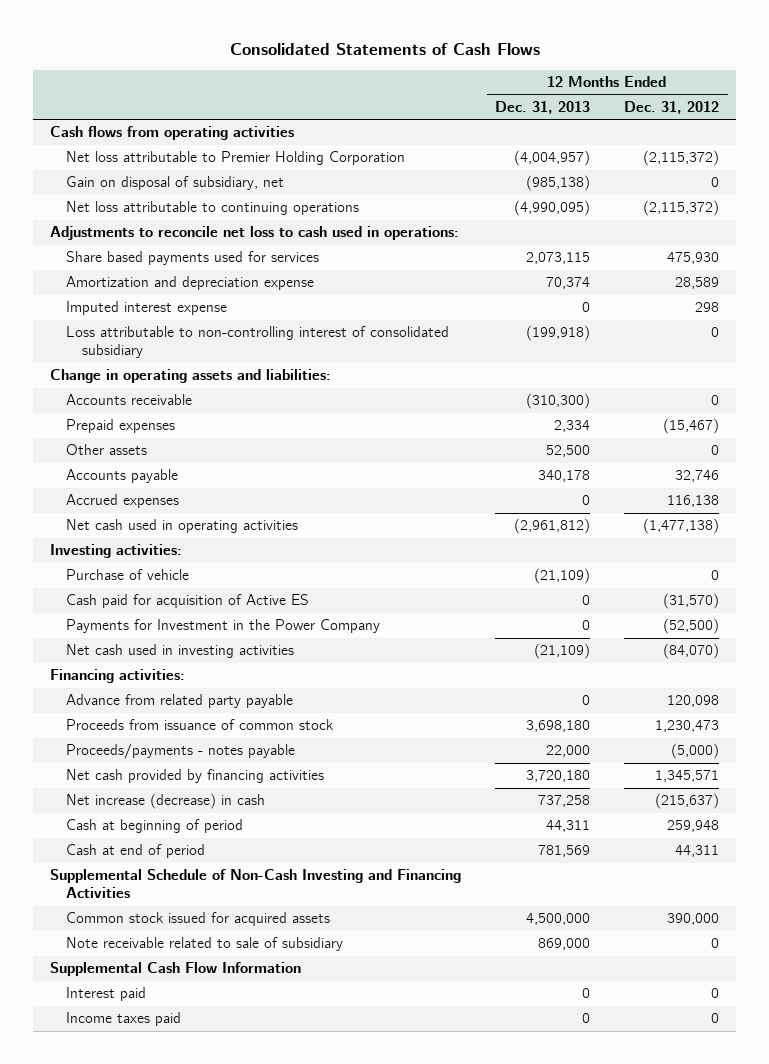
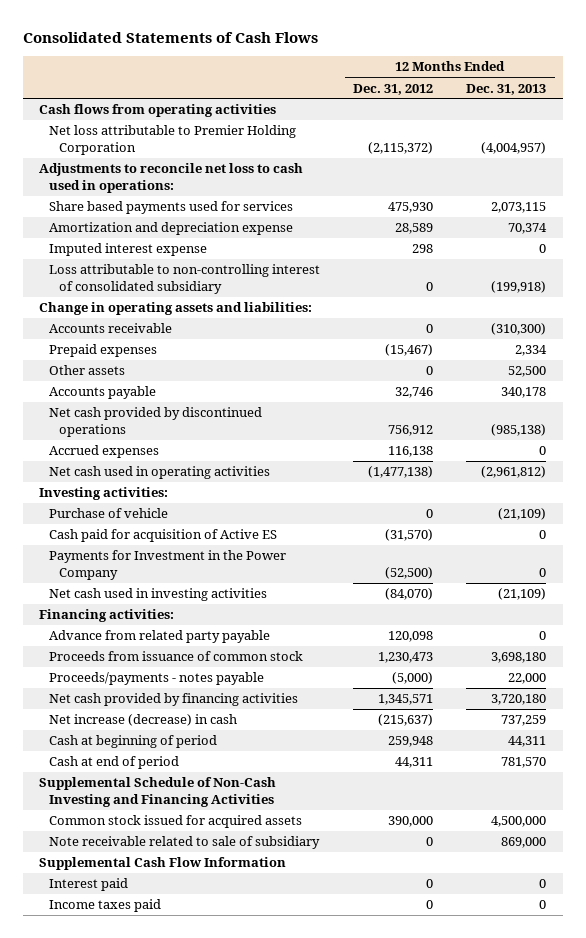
- | 12 Months Ended Dec. 31, 2013 | 12 Months Ended Dec. 31, 2012
+ | 12 Months Ended Dec. 31, 2012 | 12 Months Ended Dec. 31, 2013
- Gain on disposal of subsidiary, net | (985,138) | 0
- Net loss attributable to continuing operations | (4,990,095) | (2,115,372)
+ Net cash provided by discontinued operations | 756,912 | (985,138)
- Net increase (decrease) in cash | 737,258 | (215,637)
+ Net increase (decrease) in cash | (215,637) | 737,259
- Cash at end of period | 781,569 | 44,311
+ Cash at end of period | 44,311 | 781,570

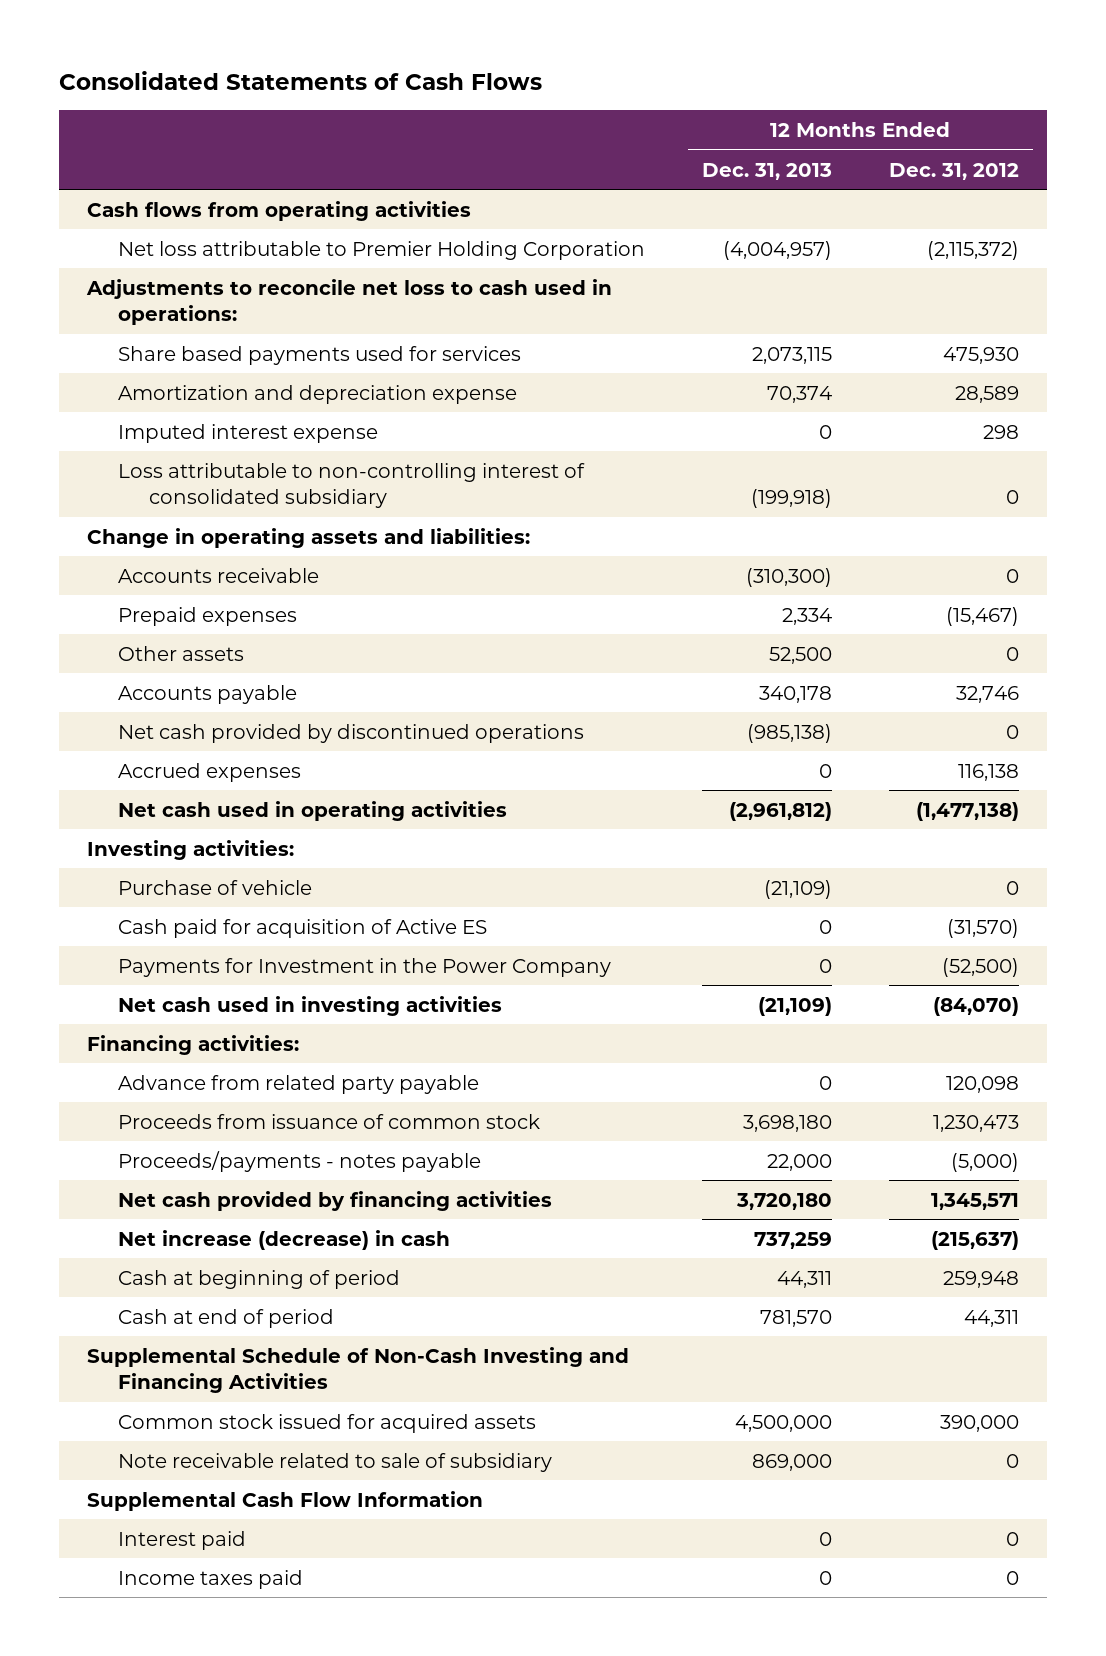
- | 12 Months Ended Dec. 31, 2012 | 12 Months Ended Dec. 31, 2013
+ | 12 Months Ended Dec. 31, 2013 | 12 Months Ended Dec. 31, 2012
- Net cash provided by discontinued operations | 756,912 | (985,138)
+ Net cash provided by discontinued operations | (985,138) | 0

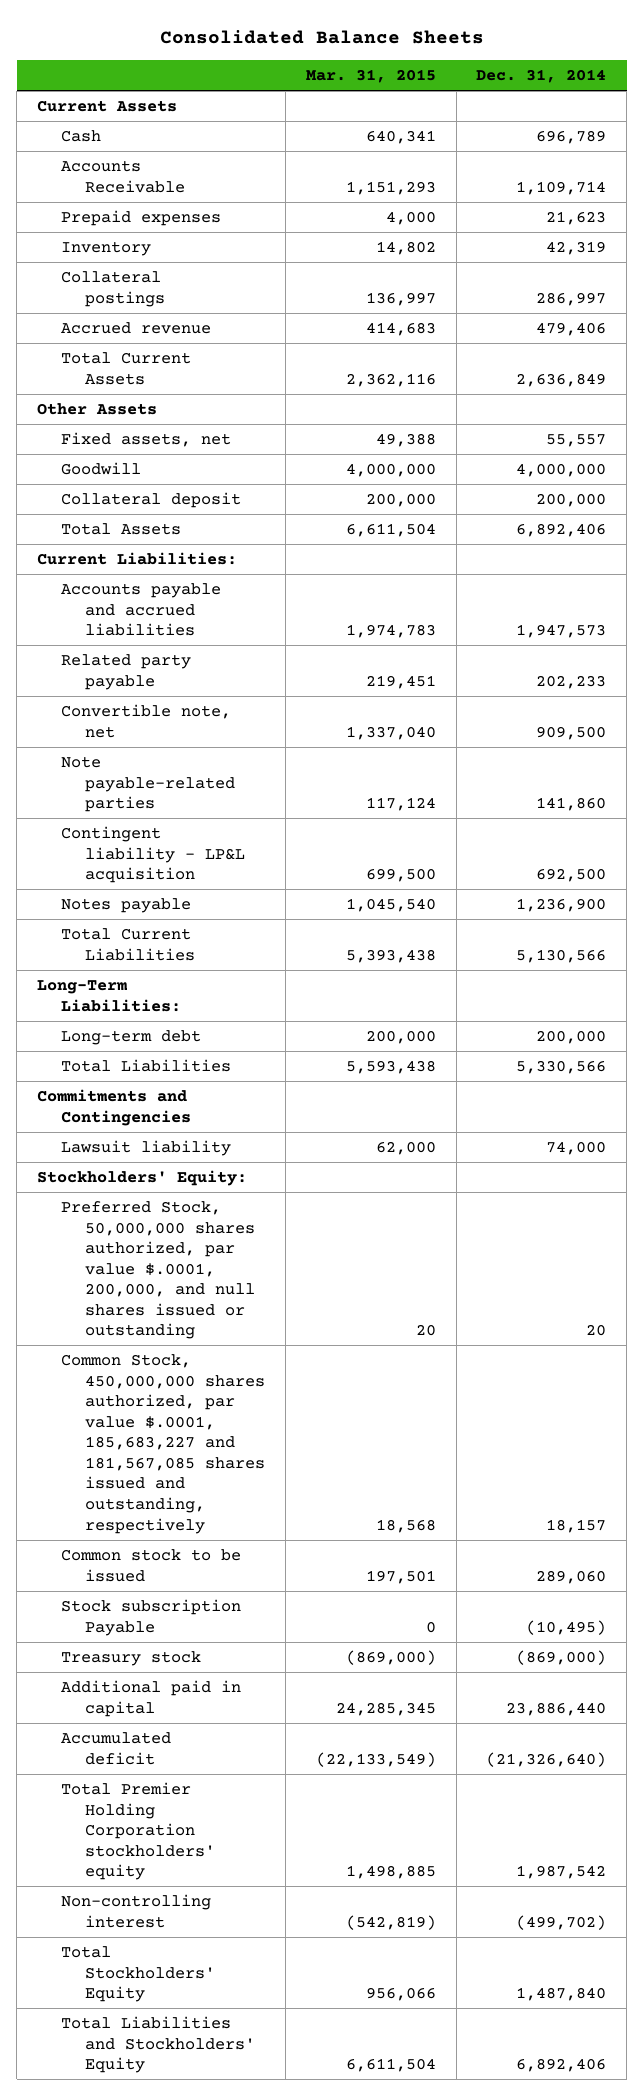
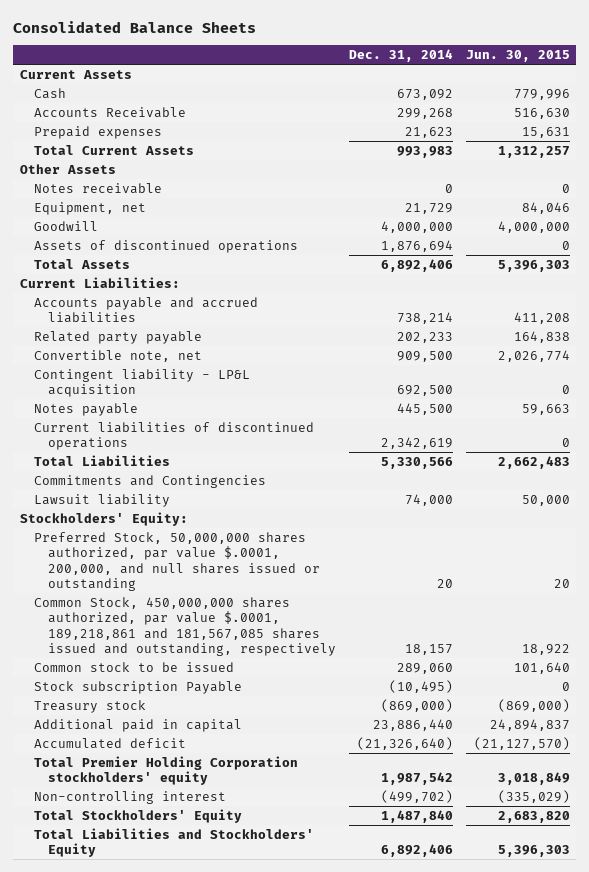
- | Mar. 31, 2015 | Dec. 31, 2014
+ | Dec. 31, 2014 | Jun. 30, 2015
- Cash | 640,341 | 696,789
- Accounts Receivable | 1,151,293 | 1,109,714
+ Cash | 673,092 | 779,996
+ Accounts Receivable | 299,268 | 516,630
- Inventory | 14,802 | 42,319
- Collateral postings | 136,997 | 286,997
- Accrued revenue | 414,683 | 479,406
- Total Current Assets | 2,362,116 | 2,636,849
+ Total Current Assets | 993,983 | 1,312,257
- Fixed assets, net | 49,388 | 55,557
+ Notes receivable | 0 | 0
+ Equipment, net | 21,729 | 84,046
- Collateral deposit | 200,000 | 200,000
+ Assets of discontinued operations | 1,876,694 | 0
- Accounts payable and accrued liabilities | 1,974,783 | 1,947,573
+ Accounts payable and accrued liabilities | 738,214 | 411,208
- Note payable-related parties | 117,124 | 141,860
- Notes payable | 1,045,540 | 1,236,900
- Total Current Liabilities | 5,393,438 | 5,130,566
- Long-Term Liabilities:
- Long-term debt | 200,000 | 200,000
+ Notes payable | 445,500 | 59,663
+ Current liabilities of discontinued operations | 2,342,619 | 0
- Common Stock, 450,000,000 shares authorized, par value $.0001, 185,683,227 and 181,567,085 shares issued and outstanding, respectively | 18,568 | 18,157
+ Common Stock, 450,000,000 shares authorized, par value $.0001, 189,218,861 and 181,567,085 shares issued and outstanding, respectively | 18,157 | 18,922

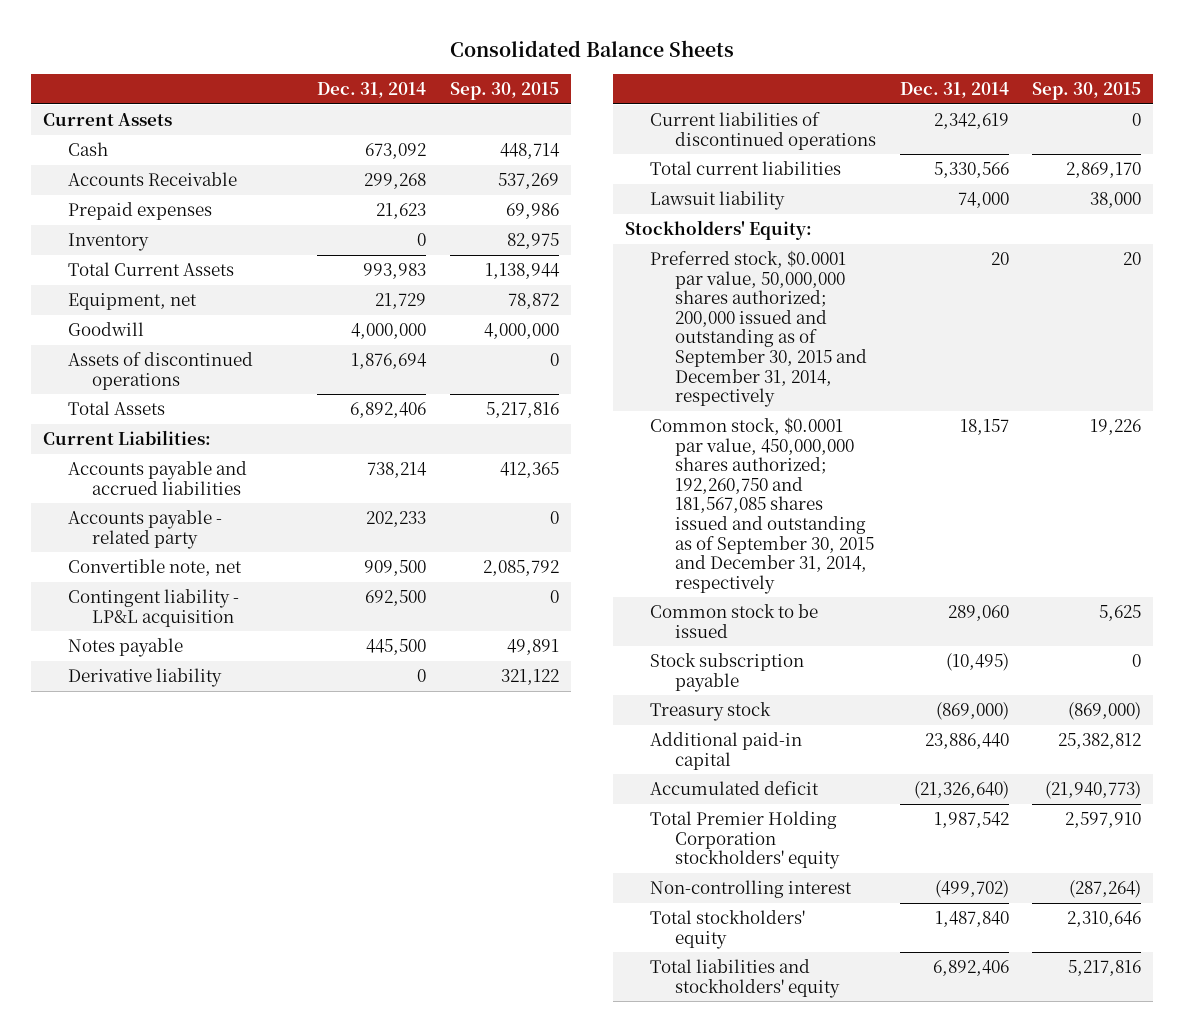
- | Dec. 31, 2014 | Jun. 30, 2015
+ | Dec. 31, 2014 | Sep. 30, 2015
+ Inventory | 0 | 82,975
- Other Assets
- Notes receivable | 0 | 0
- Related party payable | 202,233 | 164,838
+ Accounts payable - related party | 202,233 | 0
+ Derivative liability | 0 | 321,122
- Total Liabilities | 5,330,566 | 2,662,483
- Commitments and Contingencies
+ Total current liabilities | 5,330,566 | 2,869,170
- Preferred Stock, 50,000,000 shares authorized, par value $.0001, 200,000, and null shares issued or outstanding | 20 | 20
- Common Stock, 450,000,000 shares authorized, par value $.0001, 189,218,861 and 181,567,085 shares issued and outstanding, respectively | 18,157 | 18,922
+ Preferred stock, $0.0001 par value, 50,000,000 shares authorized; 200,000 issued and outstanding as of September 30, 2015 and December 31, 2014, respectively | 20 | 20
+ Common stock, $0.0001 par value, 450,000,000 shares authorized; 192,260,750 and 181,567,085 shares issued and outstanding as of September 30, 2015 and December 31, 2014, respectively | 18,157 | 19,226
- Stock subscription Payable | (10,495) | 0
+ Stock subscription payable | (10,495) | 0
- Additional paid in capital | 23,886,440 | 24,894,837
+ Additional paid-in capital | 23,886,440 | 25,382,812
- Total Stockholders' Equity | 1,487,840 | 2,683,820
- Total Liabilities and Stockholders' Equity | 6,892,406 | 5,396,303
+ Total stockholders' equity | 1,487,840 | 2,310,646
+ Total liabilities and stockholders' equity | 6,892,406 | 5,217,816

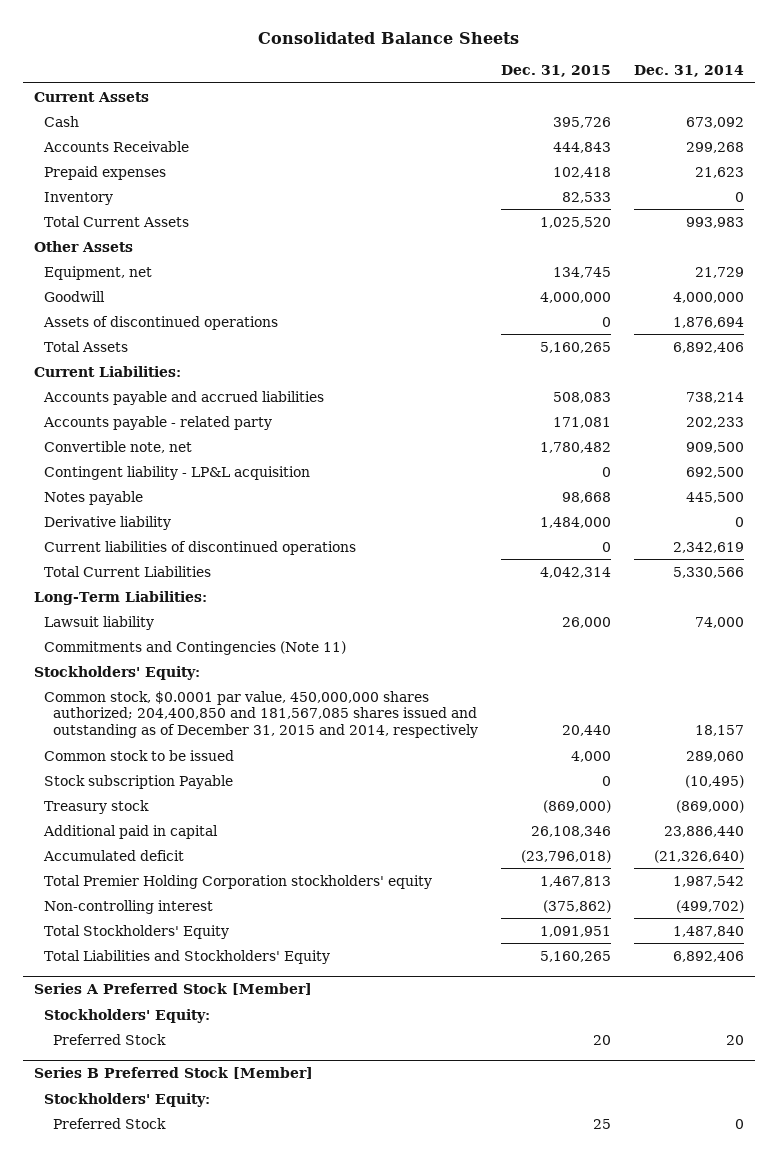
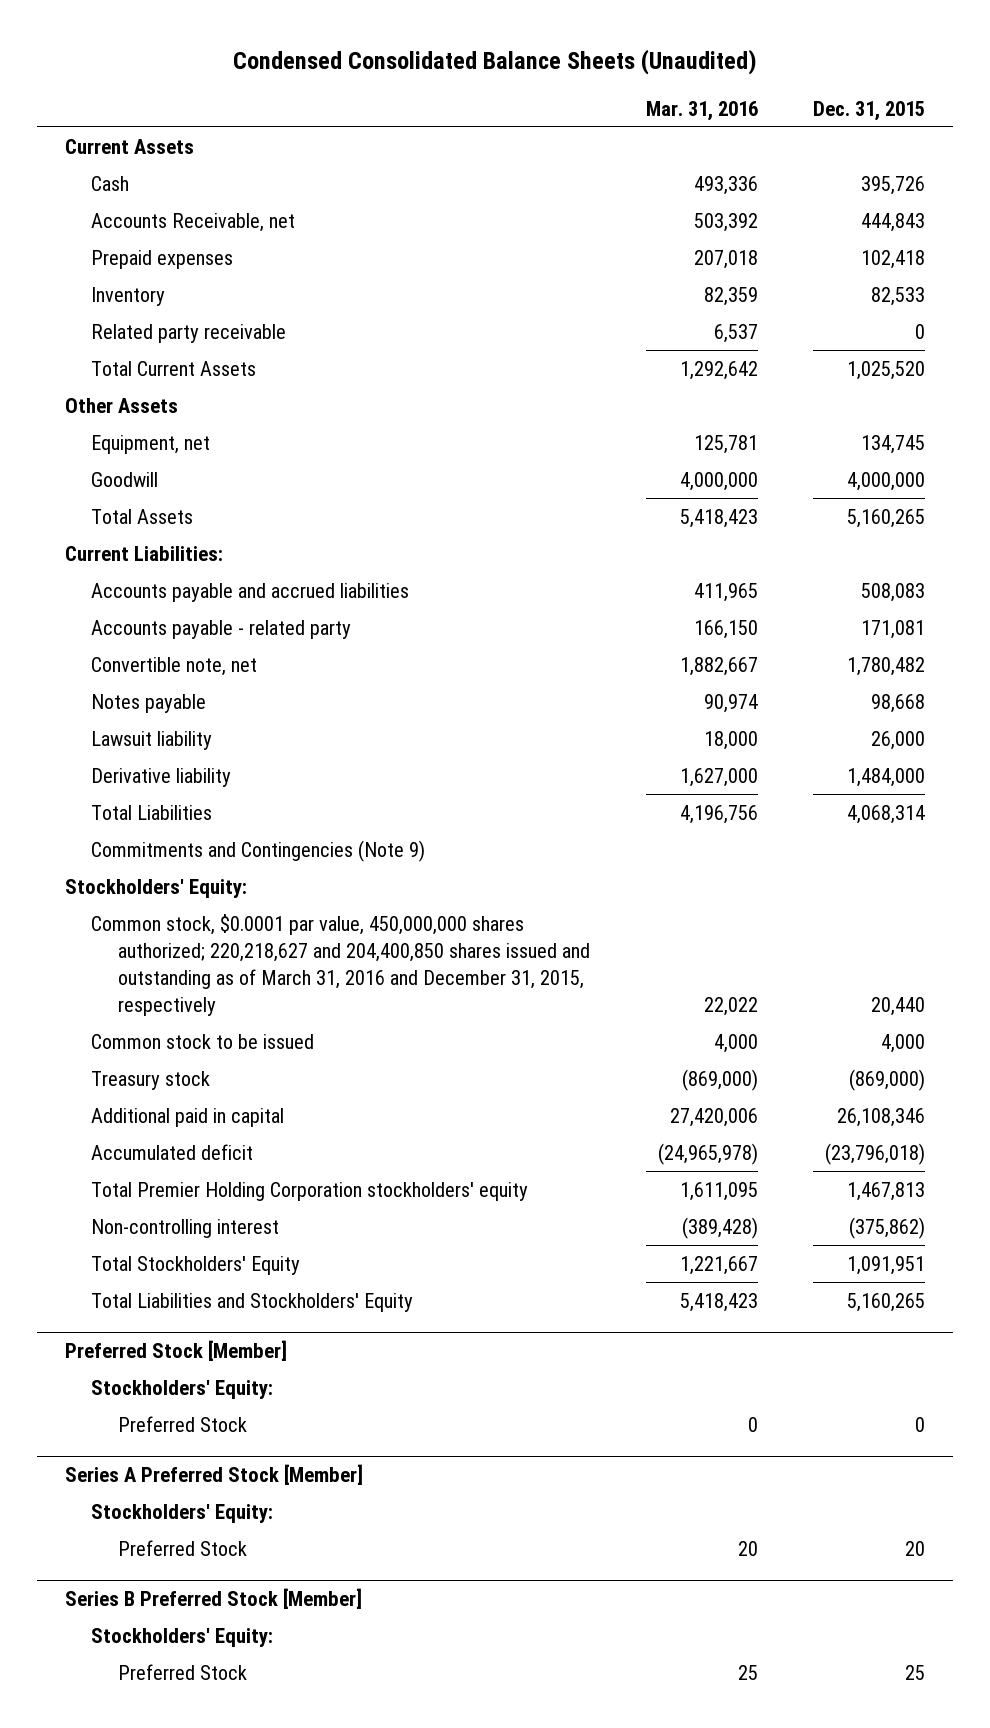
- Consolidated Balance Sheets
+ Condensed Consolidated Balance Sheets (Unaudited)
- | Dec. 31, 2015 | Dec. 31, 2014
+ | Mar. 31, 2016 | Dec. 31, 2015
- Accounts Receivable | 444,843 | 299,268
+ Accounts Receivable, net | 503,392 | 444,843
+ Related party receivable | 6,537 | 0
- Assets of discontinued operations | 0 | 1,876,694
- Contingent liability - LP&L acquisition | 0 | 692,500
- Current liabilities of discontinued operations | 0 | 2,342,619
- Total Current Liabilities | 4,042,314 | 5,330,566
- Long-Term Liabilities:
- Commitments and Contingencies (Note 11)
moved down: Derivative liability | 1,627,000 | 1,484,000
+ Total Liabilities | 4,196,756 | 4,068,314
+ Commitments and Contingencies (Note 9)
- Common stock, $0.0001 par value, 450,000,000 shares authorized; 204,400,850 and 181,567,085 shares issued and outstanding as of December 31, 2015 and 2014, respectively | 20,440 | 18,157
+ Common stock, $0.0001 par value, 450,000,000 shares authorized; 220,218,627 and 204,400,850 shares issued and outstanding as of March 31, 2016 and December 31, 2015, respectively | 22,022 | 20,440
- Stock subscription Payable | 0 | (10,495)
+ Preferred Stock [Member]
+ Stockholders' Equity:
+ Preferred Stock | 0 | 0

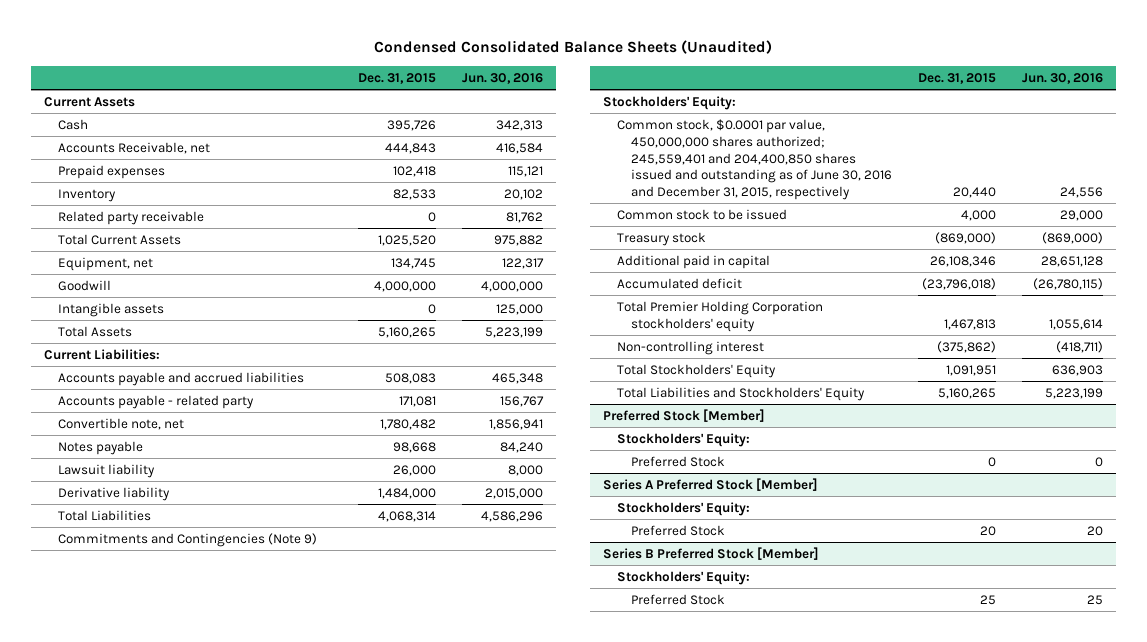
- | Mar. 31, 2016 | Dec. 31, 2015
+ | Dec. 31, 2015 | Jun. 30, 2016
- Other Assets
+ Intangible assets | 0 | 125,000
- Common stock, $0.0001 par value, 450,000,000 shares authorized; 220,218,627 and 204,400,850 shares issued and outstanding as of March 31, 2016 and December 31, 2015, respectively | 22,022 | 20,440
+ Common stock, $0.0001 par value, 450,000,000 shares authorized; 245,559,401 and 204,400,850 shares issued and outstanding as of June 30, 2016 and December 31, 2015, respectively | 20,440 | 24,556

